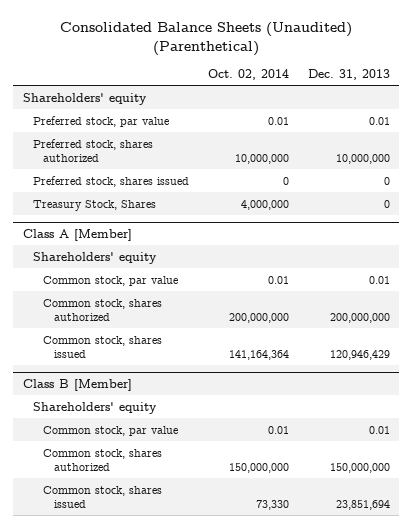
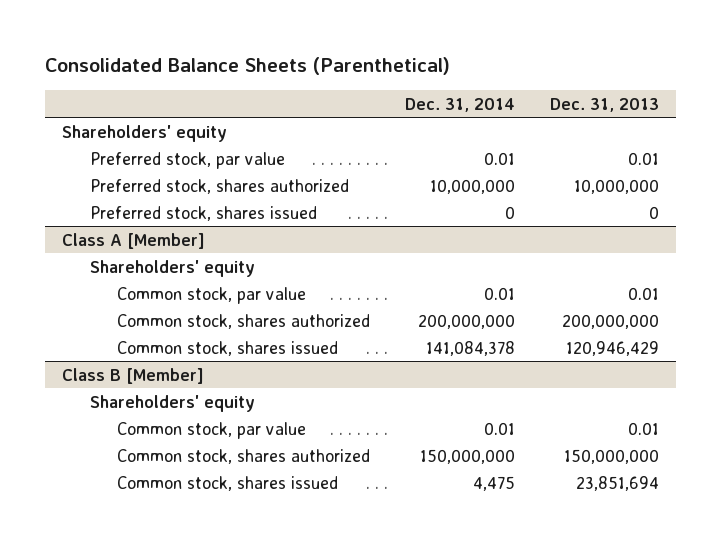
- Consolidated Balance Sheets (Unaudited) (Parenthetical)
+ Consolidated Balance Sheets (Parenthetical)
- | Oct. 02, 2014 | Dec. 31, 2013
+ | Dec. 31, 2014 | Dec. 31, 2013
- Treasury Stock, Shares | 4,000,000 | 0

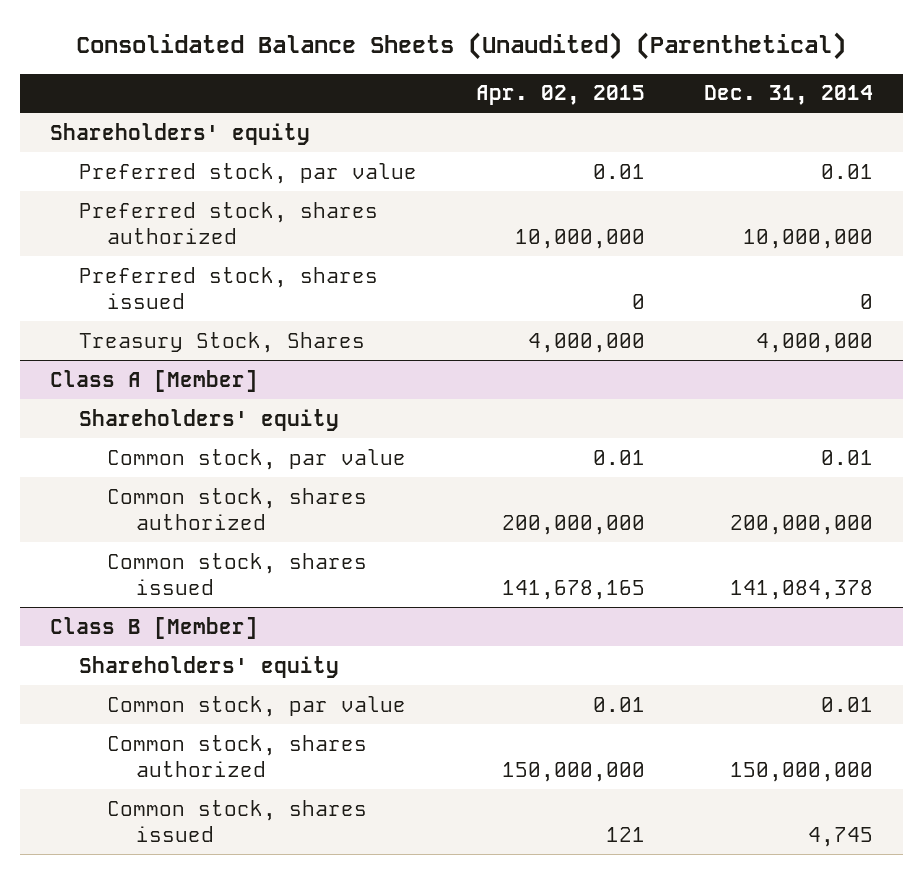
- Consolidated Balance Sheets (Parenthetical)
+ Consolidated Balance Sheets (Unaudited) (Parenthetical)
- | Dec. 31, 2014 | Dec. 31, 2013
+ | Apr. 02, 2015 | Dec. 31, 2014
+ Treasury Stock, Shares | 4,000,000 | 4,000,000
@ Class B [Member]
- Common stock, shares issued | 4,475 | 23,851,694
+ Common stock, shares issued | 121 | 4,745

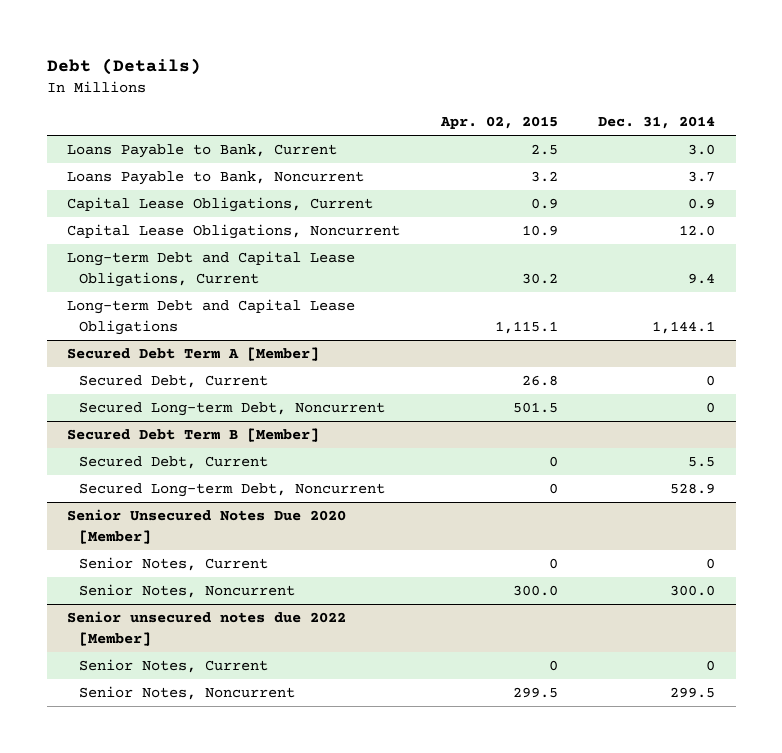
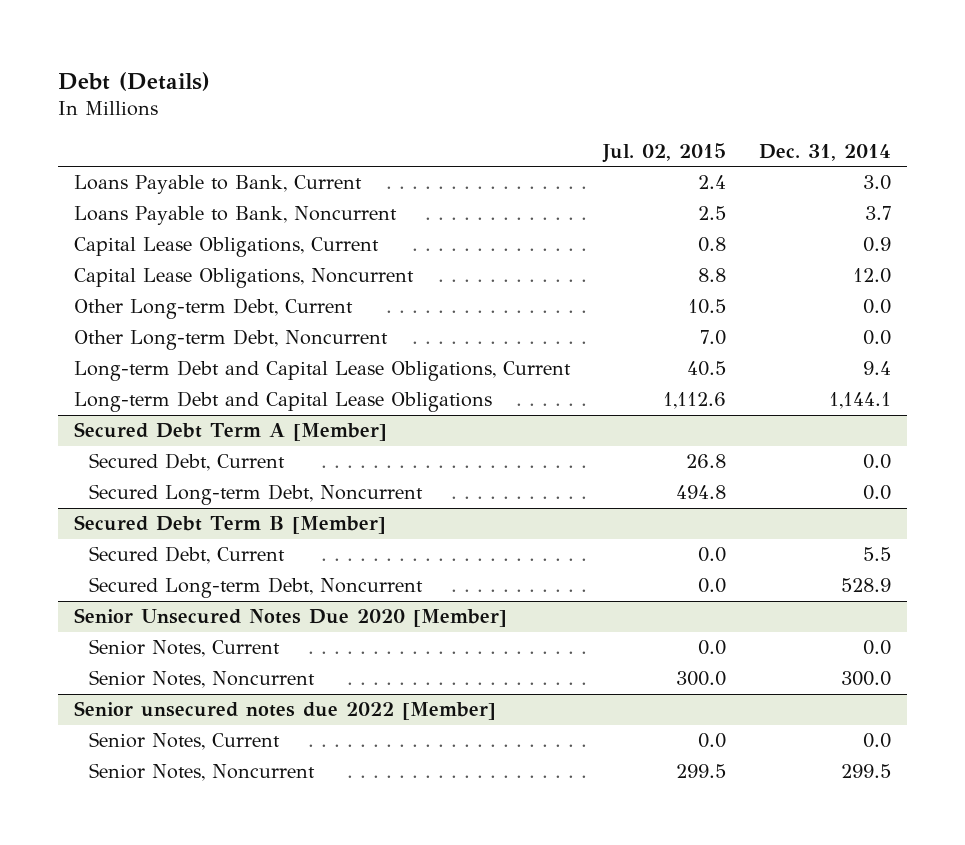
- | Apr. 02, 2015 | Dec. 31, 2014
+ | Jul. 02, 2015 | Dec. 31, 2014
+ Other Long-term Debt, Current | 10.5 | 0.0
+ Other Long-term Debt, Noncurrent | 7.0 | 0.0
@ Secured Debt Term A [Member]
- Secured Debt, Current | 26.8 | 0
- Secured Long-term Debt, Noncurrent | 501.5 | 0
+ Secured Debt, Current | 26.8 | 0.0
+ Secured Long-term Debt, Noncurrent | 494.8 | 0.0
@ Senior Unsecured Notes Due 2020 [Member]
- Senior Notes, Current | 0 | 0
+ Senior Notes, Current | 0.0 | 0.0
@ Senior unsecured notes due 2022 [Member]
- Senior Notes, Current | 0 | 0
+ Senior Notes, Current | 0.0 | 0.0

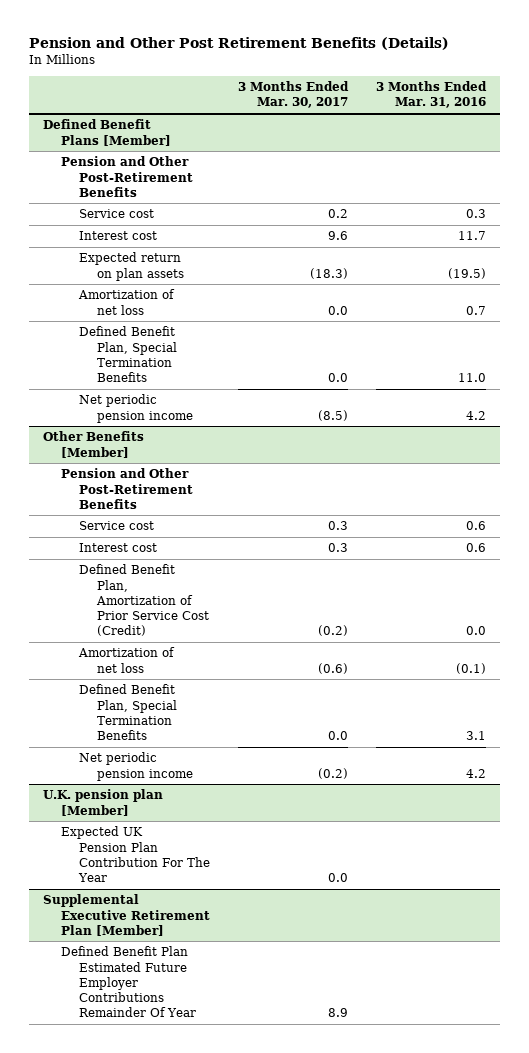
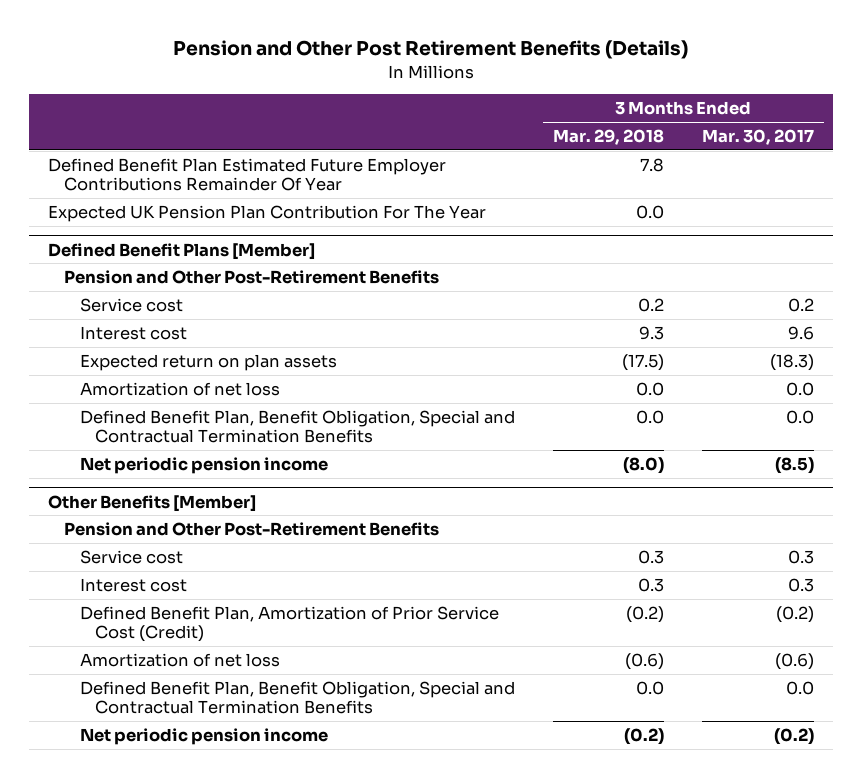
- | 3 Months Ended Mar. 30, 2017 | 3 Months Ended Mar. 31, 2016
+ | 3 Months Ended Mar. 29, 2018 | 3 Months Ended Mar. 30, 2017
+ Defined Benefit Plan Estimated Future Employer Contributions Remainder Of Year | 7.8 |
+ Expected UK Pension Plan Contribution For The Year | 0.0 |
@ Defined Benefit Plans [Member]
- Defined Benefit Plan, Special Termination Benefits | 0.0 | 11.0
+ Defined Benefit Plan, Benefit Obligation, Special and Contractual Termination Benefits | 0.0 | 0.0
@ Other Benefits [Member]
- Defined Benefit Plan, Special Termination Benefits | 0.0 | 3.1
+ Defined Benefit Plan, Benefit Obligation, Special and Contractual Termination Benefits | 0.0 | 0.0
- U.K. pension plan [Member]
- Expected UK Pension Plan Contribution For The Year | 0.0 |
- Supplemental Executive Retirement Plan [Member]
- Defined Benefit Plan Estimated Future Employer Contributions Remainder Of Year | 8.9 |

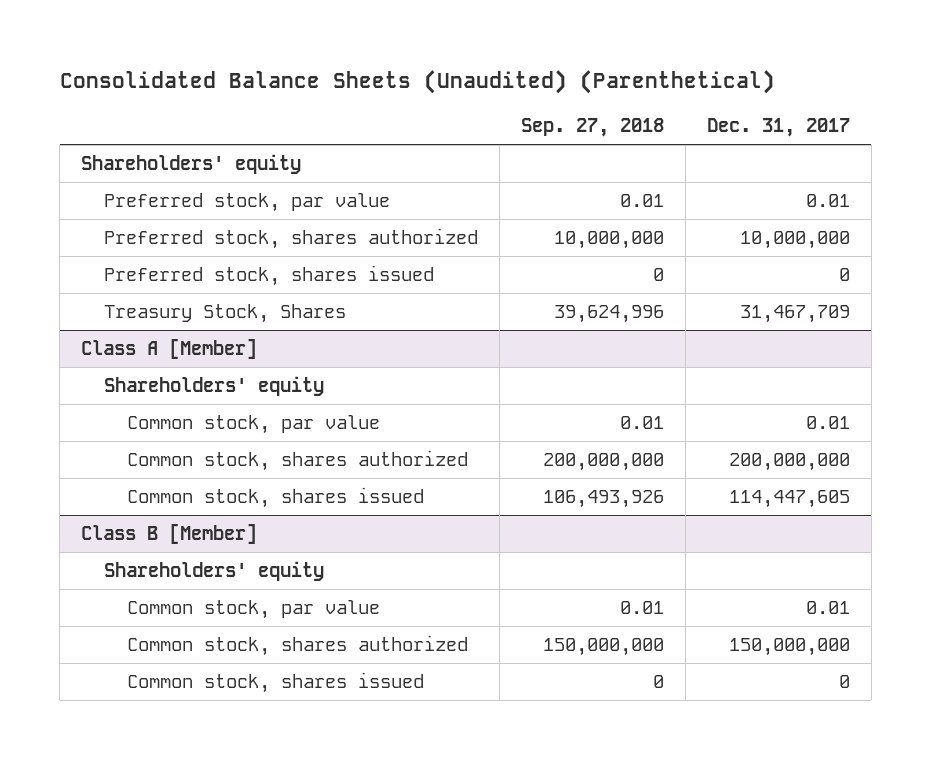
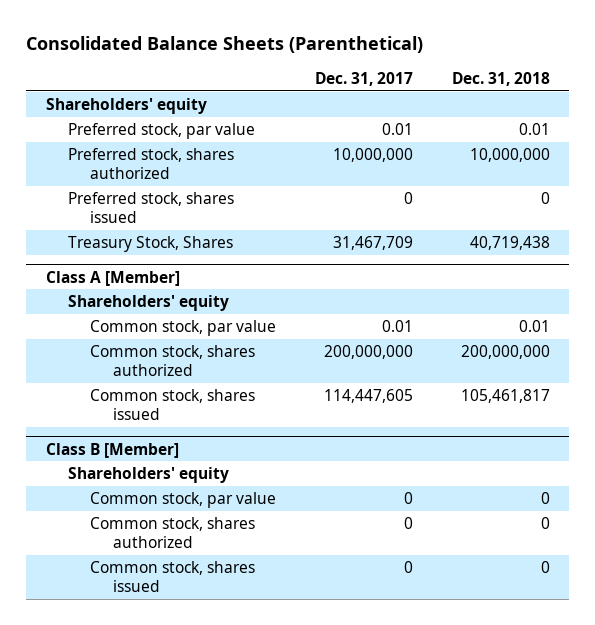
- Consolidated Balance Sheets (Unaudited) (Parenthetical)
+ Consolidated Balance Sheets (Parenthetical)
- | Sep. 27, 2018 | Dec. 31, 2017
+ | Dec. 31, 2017 | Dec. 31, 2018
@ Class B [Member]
- Common stock, par value | 0.01 | 0.01
- Common stock, shares authorized | 150,000,000 | 150,000,000
+ Common stock, par value | 0 | 0
+ Common stock, shares authorized | 0 | 0

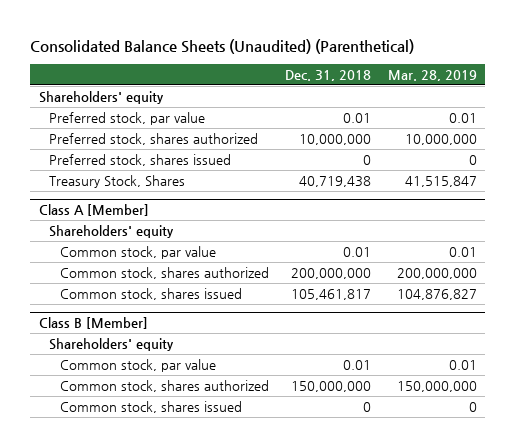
- Consolidated Balance Sheets (Parenthetical)
+ Consolidated Balance Sheets (Unaudited) (Parenthetical)
- | Dec. 31, 2017 | Dec. 31, 2018
+ | Dec. 31, 2018 | Mar. 28, 2019
@ Class B [Member]
- Common stock, par value | 0 | 0
- Common stock, shares authorized | 0 | 0
+ Common stock, par value | 0.01 | 0.01
+ Common stock, shares authorized | 150,000,000 | 150,000,000

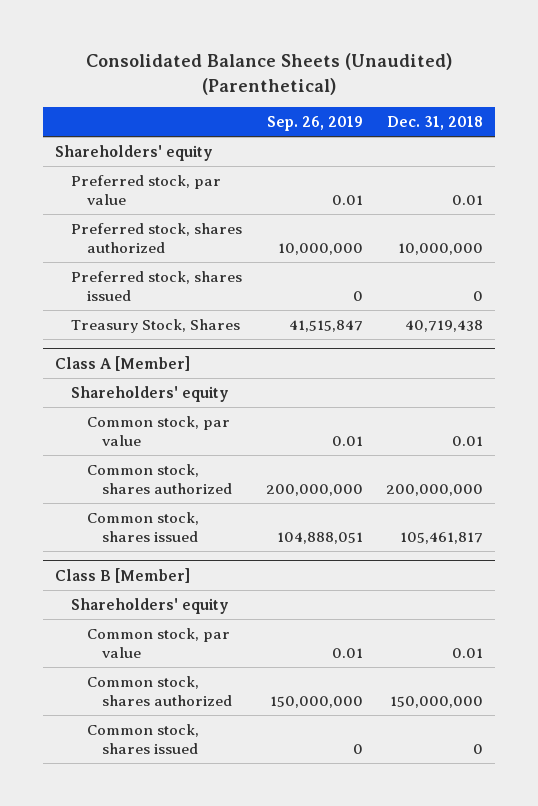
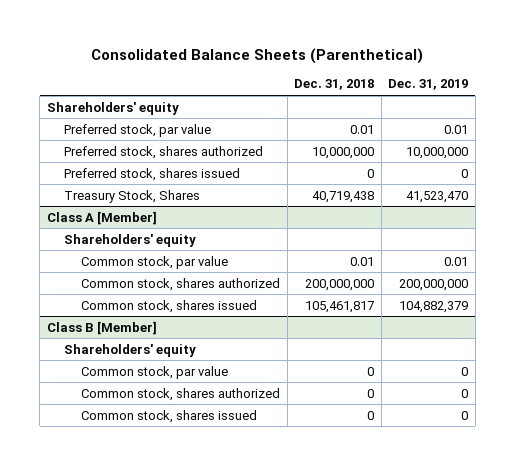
- Consolidated Balance Sheets (Unaudited) (Parenthetical)
+ Consolidated Balance Sheets (Parenthetical)
- | Sep. 26, 2019 | Dec. 31, 2018
+ | Dec. 31, 2018 | Dec. 31, 2019
@ Class B [Member]
- Common stock, par value | 0.01 | 0.01
- Common stock, shares authorized | 150,000,000 | 150,000,000
+ Common stock, par value | 0 | 0
+ Common stock, shares authorized | 0 | 0

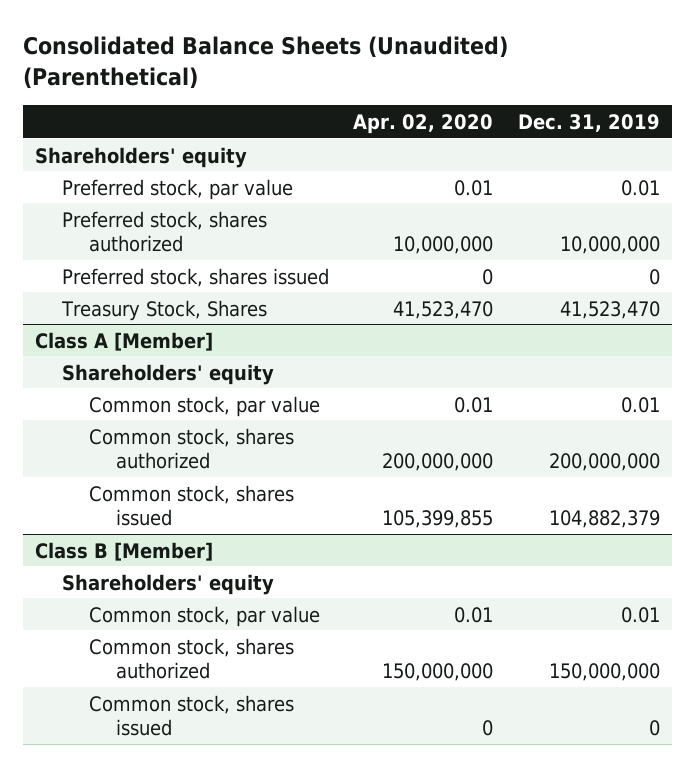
- Consolidated Balance Sheets (Parenthetical)
+ Consolidated Balance Sheets (Unaudited) (Parenthetical)
- | Dec. 31, 2018 | Dec. 31, 2019
+ | Apr. 02, 2020 | Dec. 31, 2019
@ Class B [Member]
- Common stock, par value | 0 | 0
- Common stock, shares authorized | 0 | 0
+ Common stock, par value | 0.01 | 0.01
+ Common stock, shares authorized | 150,000,000 | 150,000,000

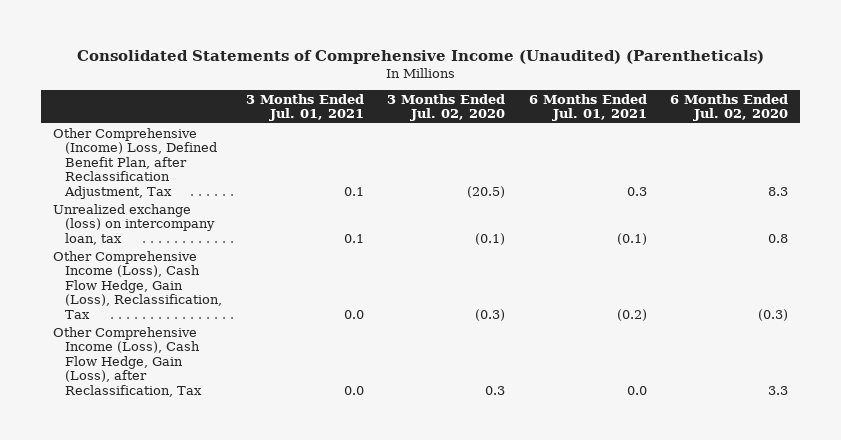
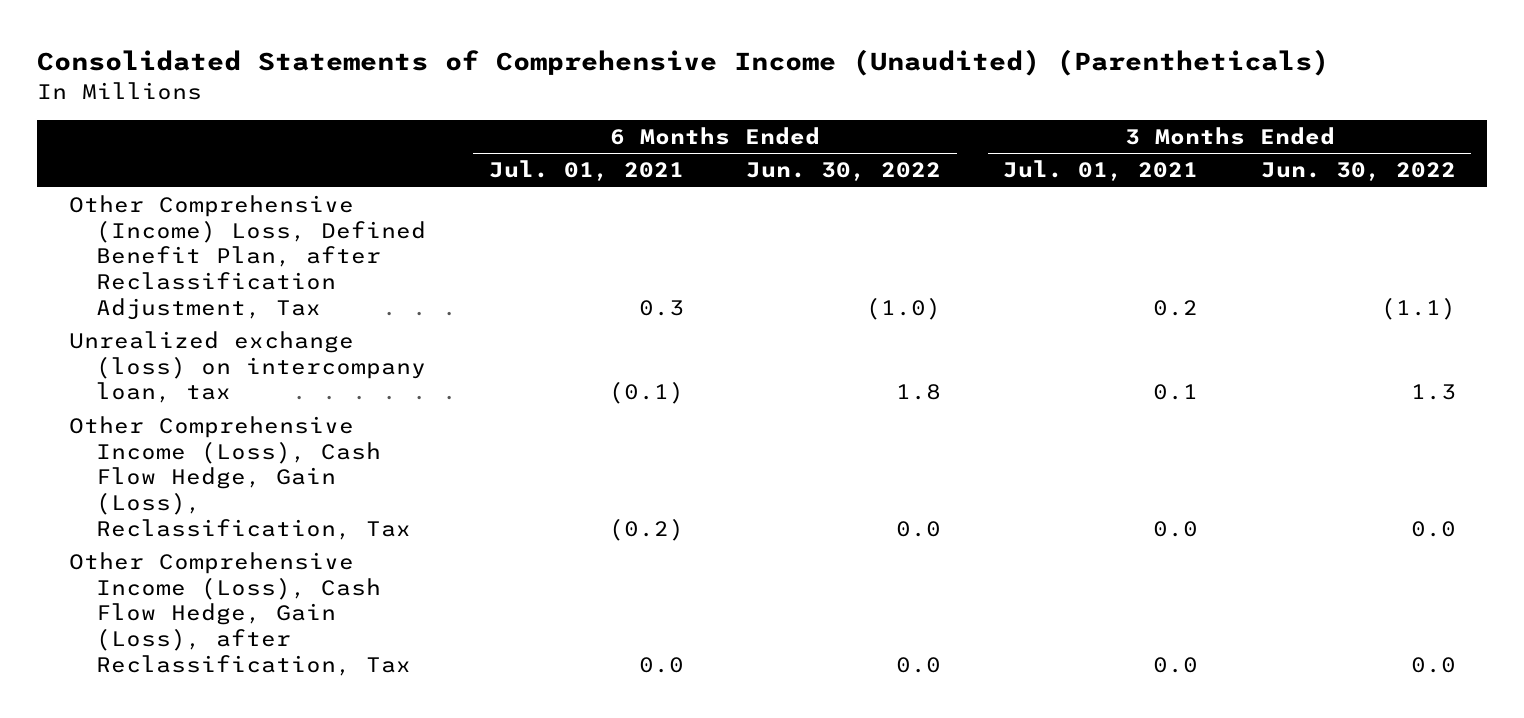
- | 3 Months Ended Jul. 01, 2021 | 3 Months Ended Jul. 02, 2020 | 6 Months Ended Jul. 01, 2021 | 6 Months Ended Jul. 02, 2020
+ | 6 Months Ended Jul. 01, 2021 | 6 Months Ended Jun. 30, 2022 | 3 Months Ended Jul. 01, 2021 | 3 Months Ended Jun. 30, 2022
- Other Comprehensive (Income) Loss, Defined Benefit Plan, after Reclassification Adjustment, Tax | 0.1 | (20.5) | 0.3 | 8.3
+ Other Comprehensive (Income) Loss, Defined Benefit Plan, after Reclassification Adjustment, Tax | 0.3 | (1.0) | 0.2 | (1.1)

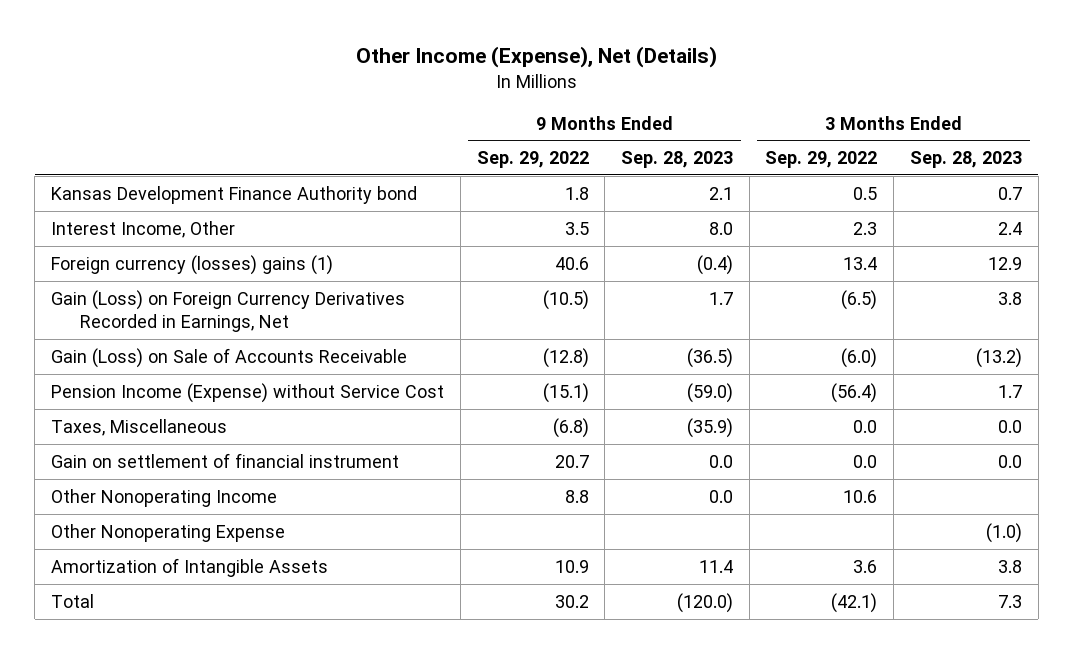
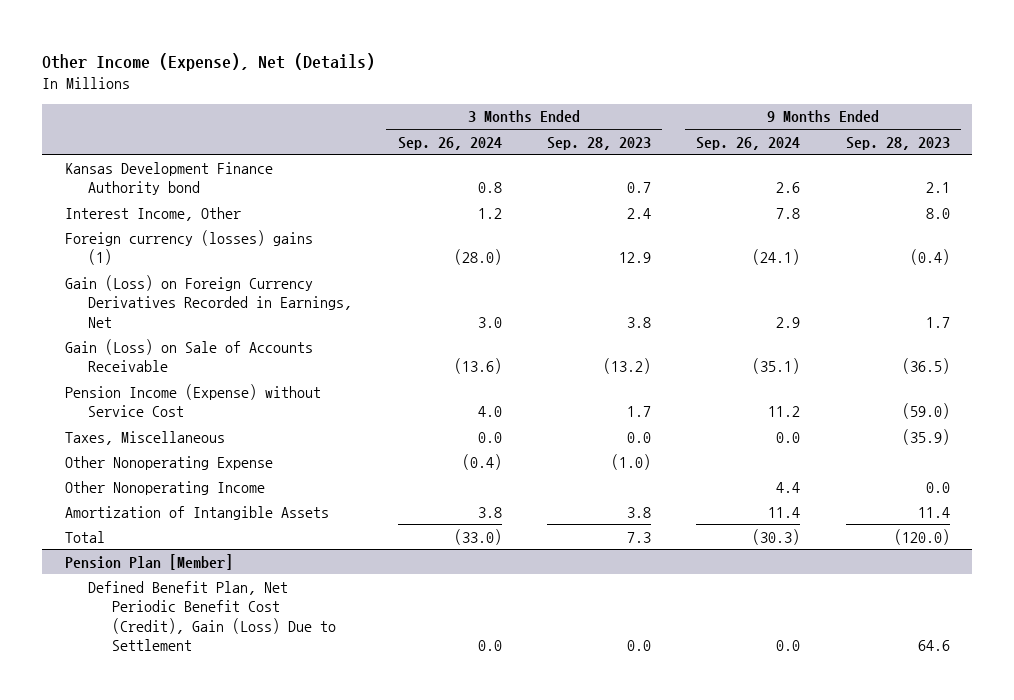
- | 9 Months Ended Sep. 29, 2022 | 9 Months Ended Sep. 28, 2023 | 3 Months Ended Sep. 29, 2022 | 3 Months Ended Sep. 28, 2023
+ | 3 Months Ended Sep. 26, 2024 | 3 Months Ended Sep. 28, 2023 | 9 Months Ended Sep. 26, 2024 | 9 Months Ended Sep. 28, 2023
- Gain on settlement of financial instrument | 20.7 | 0.0 | 0.0 | 0.0
moved down: Other Nonoperating Income | | | 4.4 | 0.0
+ Pension Plan [Member]
+ Defined Benefit Plan, Net Periodic Benefit Cost (Credit), Gain (Loss) Due to Settlement | 0.0 | 0.0 | 0.0 | 64.6

